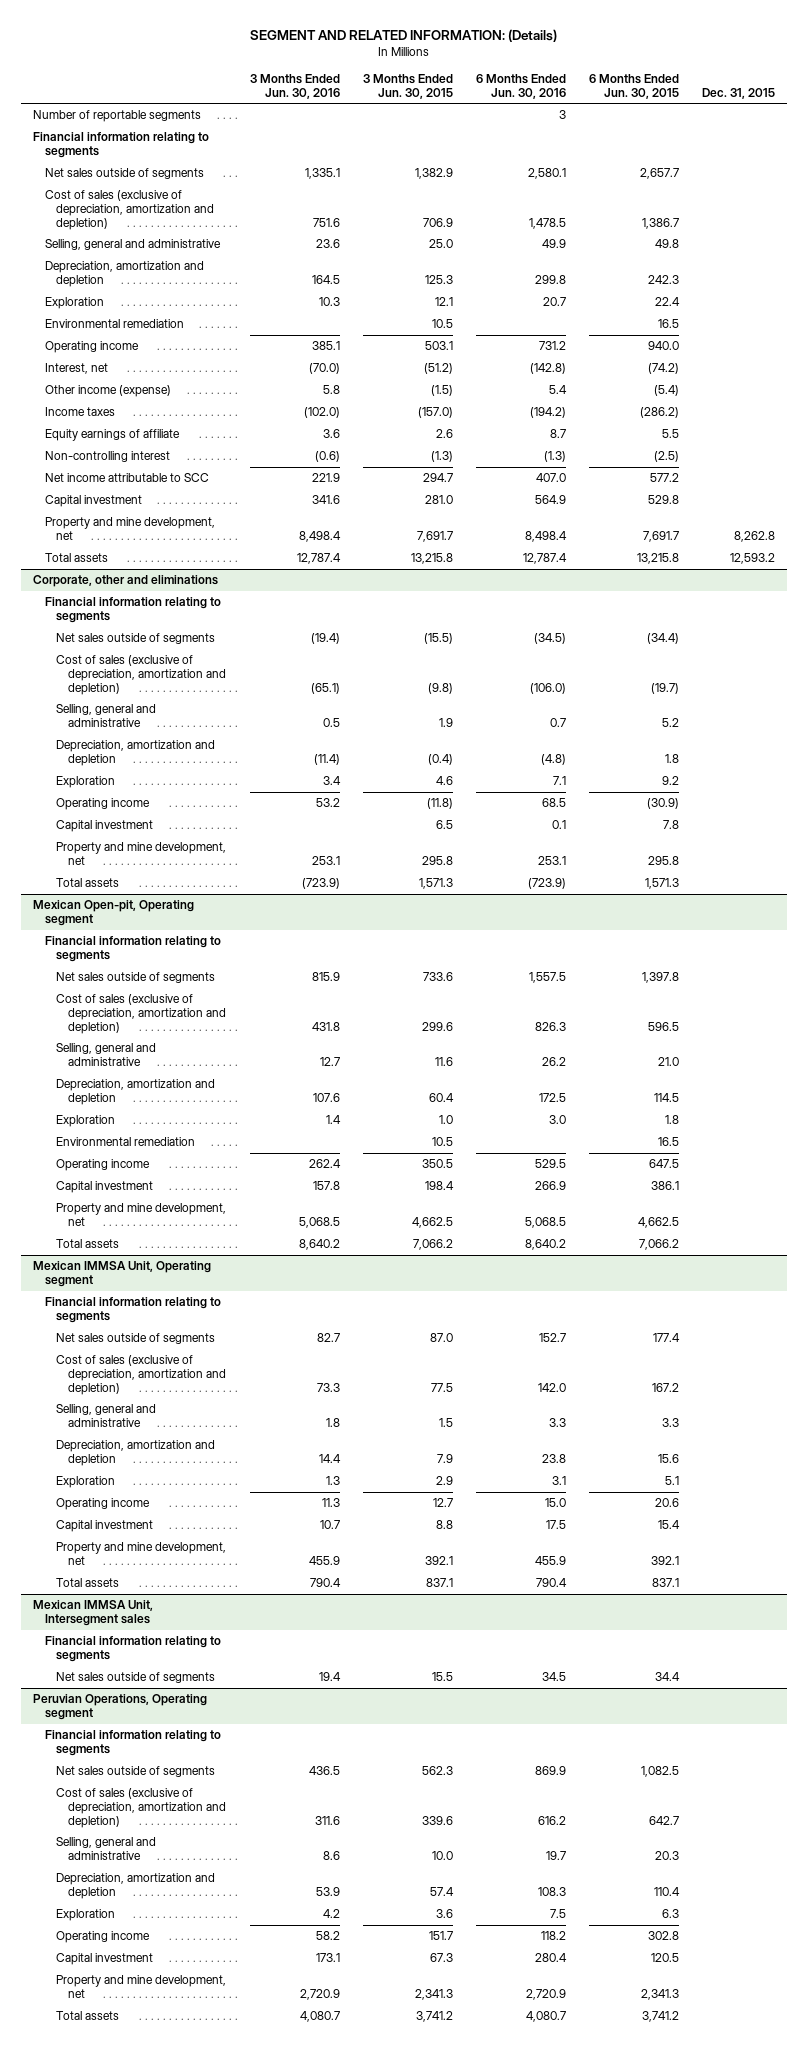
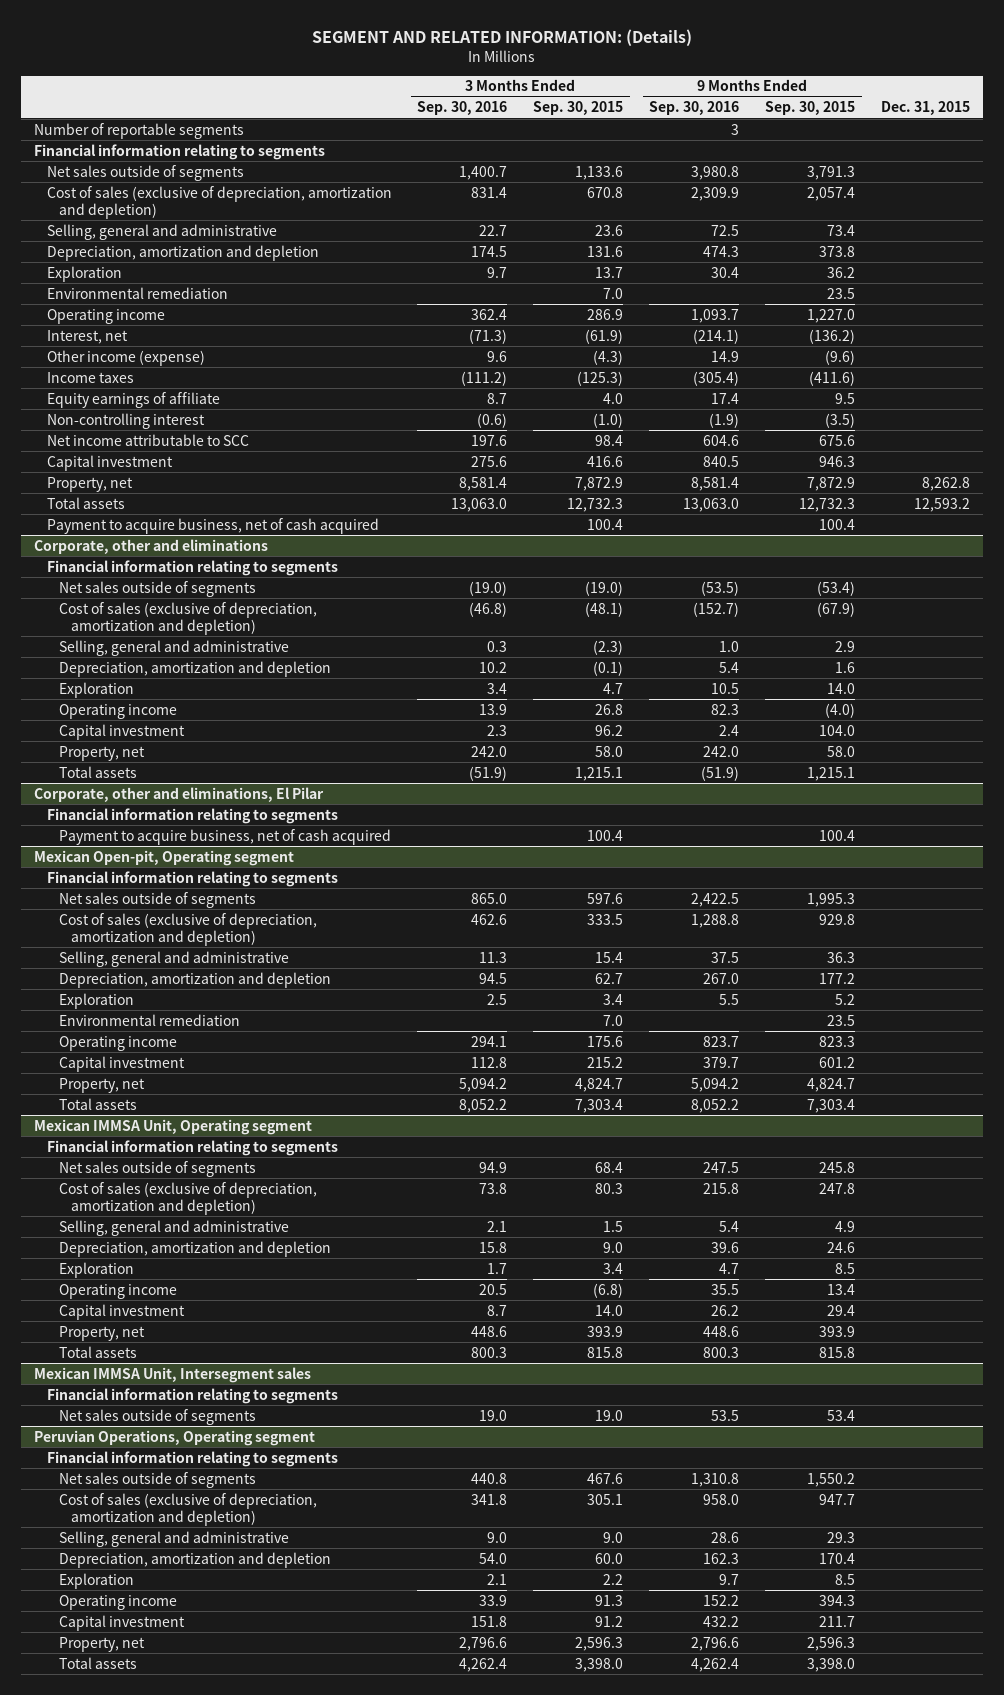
- | 3 Months Ended Jun. 30, 2016 | 3 Months Ended Jun. 30, 2015 | 6 Months Ended Jun. 30, 2016 | 6 Months Ended Jun. 30, 2015 | Dec. 31, 2015
+ | 3 Months Ended Sep. 30, 2016 | 3 Months Ended Sep. 30, 2015 | 9 Months Ended Sep. 30, 2016 | 9 Months Ended Sep. 30, 2015 | Dec. 31, 2015
- Property and mine development, net | 8,498.4 | 7,691.7 | 8,498.4 | 7,691.7 | 8,262.8
+ Property, net | 8,581.4 | 7,872.9 | 8,581.4 | 7,872.9 | 8,262.8
+ Payment to acquire business, net of cash acquired | | 100.4 | | 100.4 |
@ Corporate, other and eliminations
- Property and mine development, net | 253.1 | 295.8 | 253.1 | 295.8 |
+ Property, net | 242.0 | 58.0 | 242.0 | 58.0 |
+ Corporate, other and eliminations, El Pilar
+ Financial information relating to segments
+ Payment to acquire business, net of cash acquired | | 100.4 | | 100.4 |
@ Mexican Open-pit, Operating segment
- Property and mine development, net | 5,068.5 | 4,662.5 | 5,068.5 | 4,662.5 |
+ Property, net | 5,094.2 | 4,824.7 | 5,094.2 | 4,824.7 |
@ Mexican IMMSA Unit, Operating segment
- Property and mine development, net | 455.9 | 392.1 | 455.9 | 392.1 |
+ Property, net | 448.6 | 393.9 | 448.6 | 393.9 |
@ Peruvian Operations, Operating segment
- Property and mine development, net | 2,720.9 | 2,341.3 | 2,720.9 | 2,341.3 |
+ Property, net | 2,796.6 | 2,596.3 | 2,796.6 | 2,596.3 |

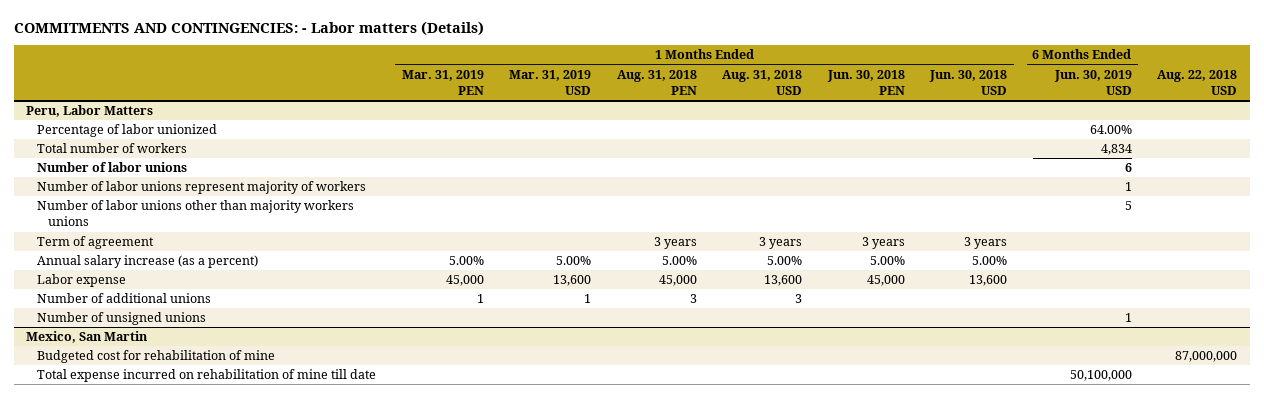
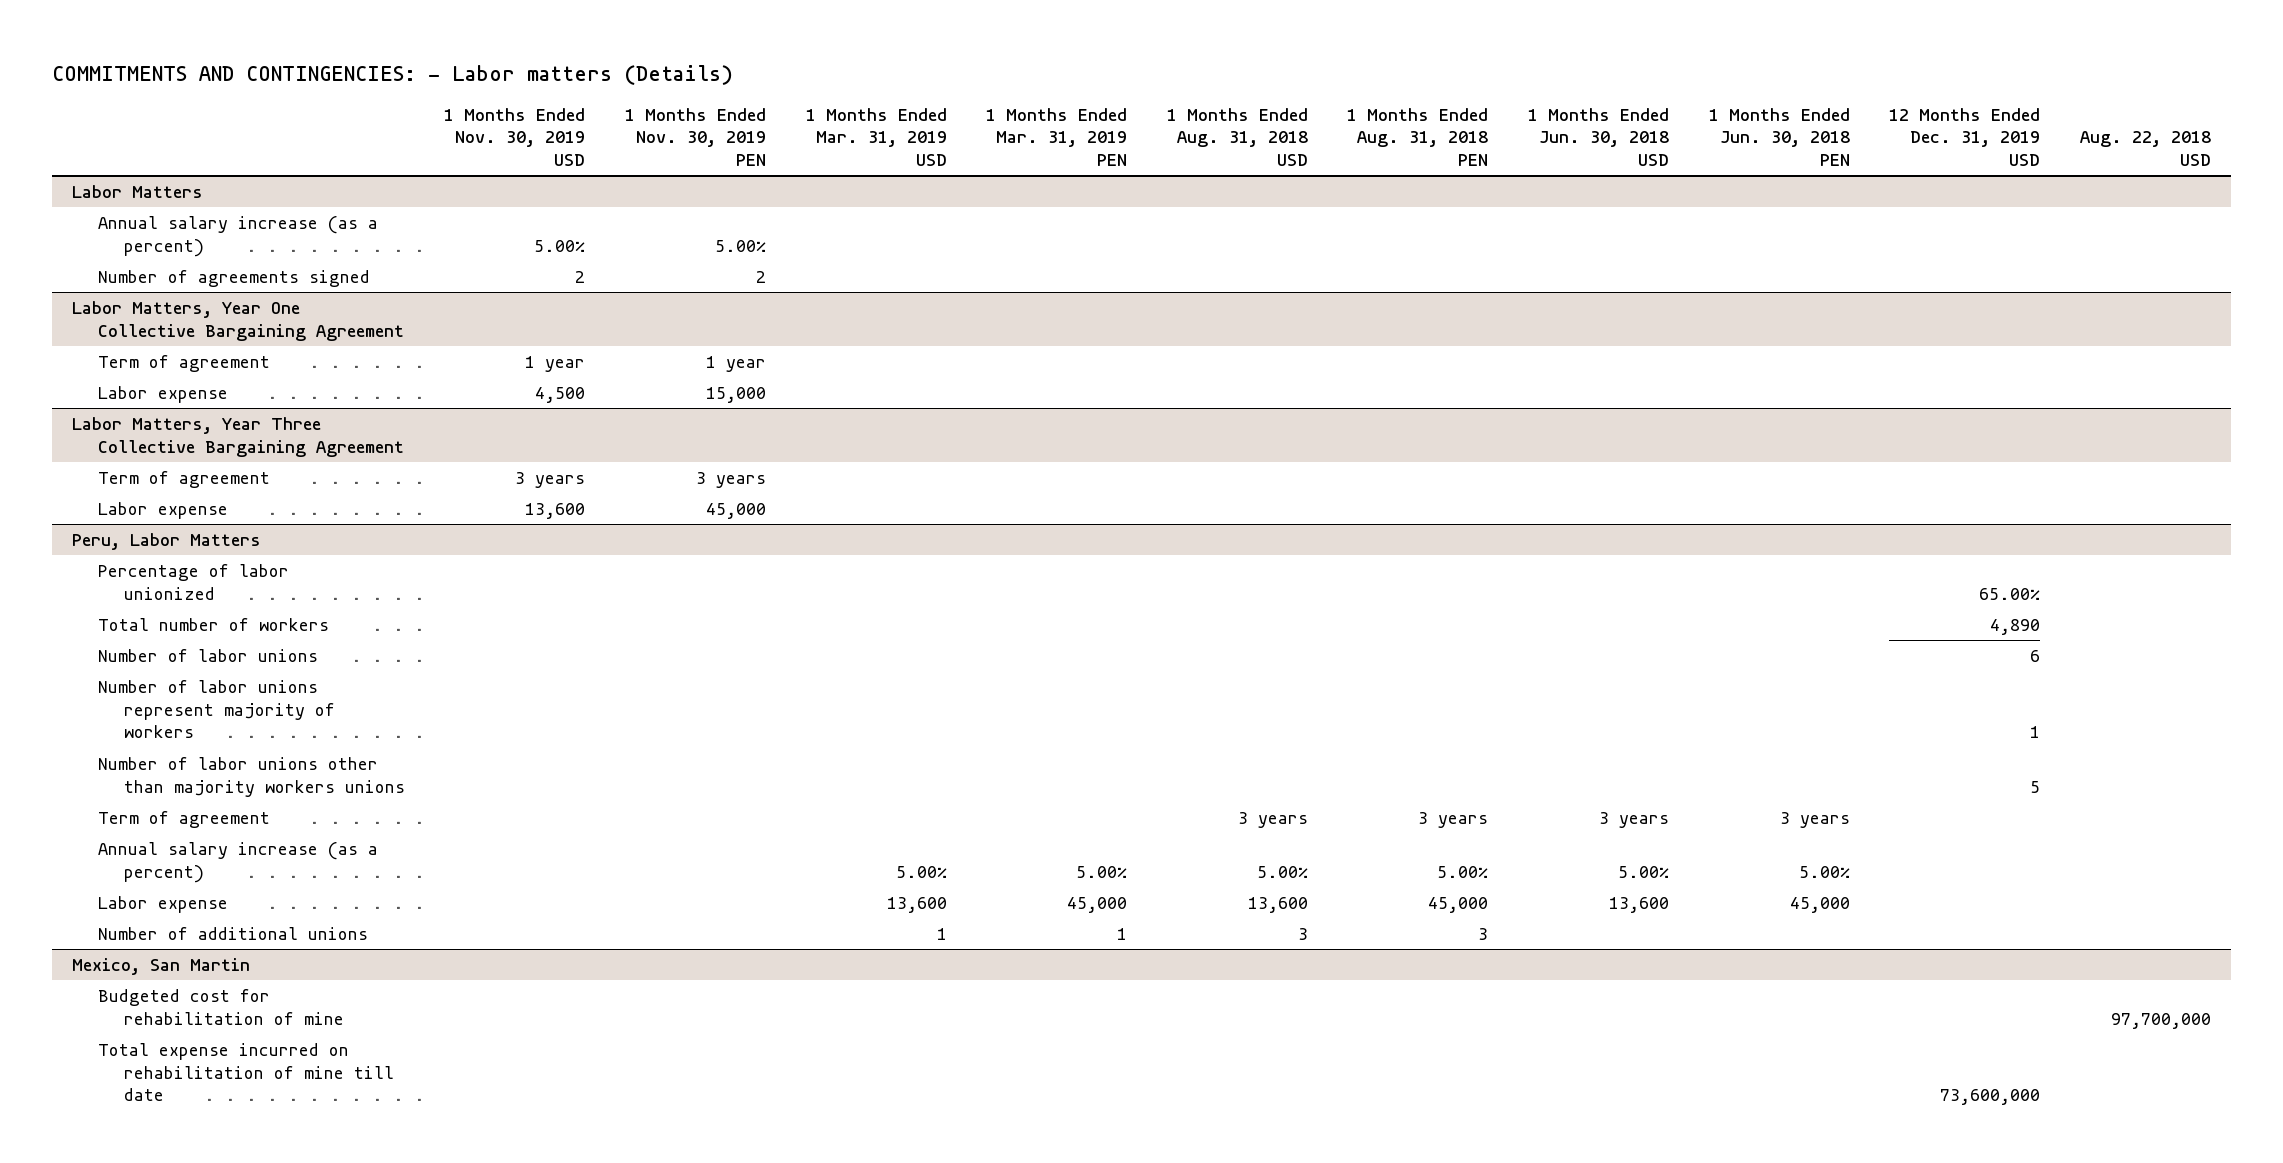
- | 1 Months Ended Mar. 31, 2019 PEN | 1 Months Ended Mar. 31, 2019 USD | 1 Months Ended Aug. 31, 2018 PEN | 1 Months Ended Aug. 31, 2018 USD | 1 Months Ended Jun. 30, 2018 PEN | 1 Months Ended Jun. 30, 2018 USD | 6 Months Ended Jun. 30, 2019 USD | Aug. 22, 2018 USD
+ | 1 Months Ended Nov. 30, 2019 USD | 1 Months Ended Nov. 30, 2019 PEN | 1 Months Ended Mar. 31, 2019 USD | 1 Months Ended Mar. 31, 2019 PEN | 1 Months Ended Aug. 31, 2018 USD | 1 Months Ended Aug. 31, 2018 PEN | 1 Months Ended Jun. 30, 2018 USD | 1 Months Ended Jun. 30, 2018 PEN | 12 Months Ended Dec. 31, 2019 USD | Aug. 22, 2018 USD
+ Labor Matters
+ Annual salary increase (as a percent) | 5.00% | 5.00% | | | | | | | |
+ Number of agreements signed | 2 | 2 | | | | | | | |
+ Labor Matters, Year One Collective Bargaining Agreement
+ Term of agreement | 1 year | 1 year | | | | | | | |
+ Labor expense | 4,500 | 15,000 | | | | | | | |
+ Labor Matters, Year Three Collective Bargaining Agreement
+ Term of agreement | 3 years | 3 years | | | | | | | |
+ Labor expense | 13,600 | 45,000 | | | | | | | |
@ Peru, Labor Matters
- Number of unsigned unions | | | | | | | 1 |
@ Mexico, San Martin
- Budgeted cost for rehabilitation of mine | | | | | | | | 87,000,000
+ Budgeted cost for rehabilitation of mine | | | | | | | | | | 97,700,000

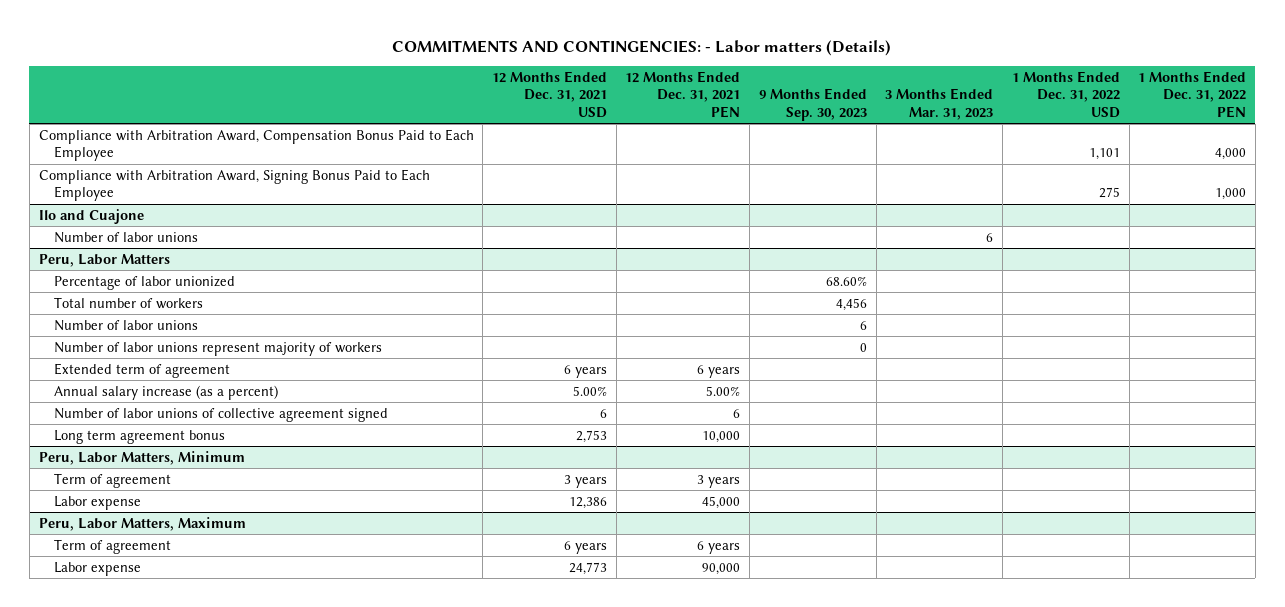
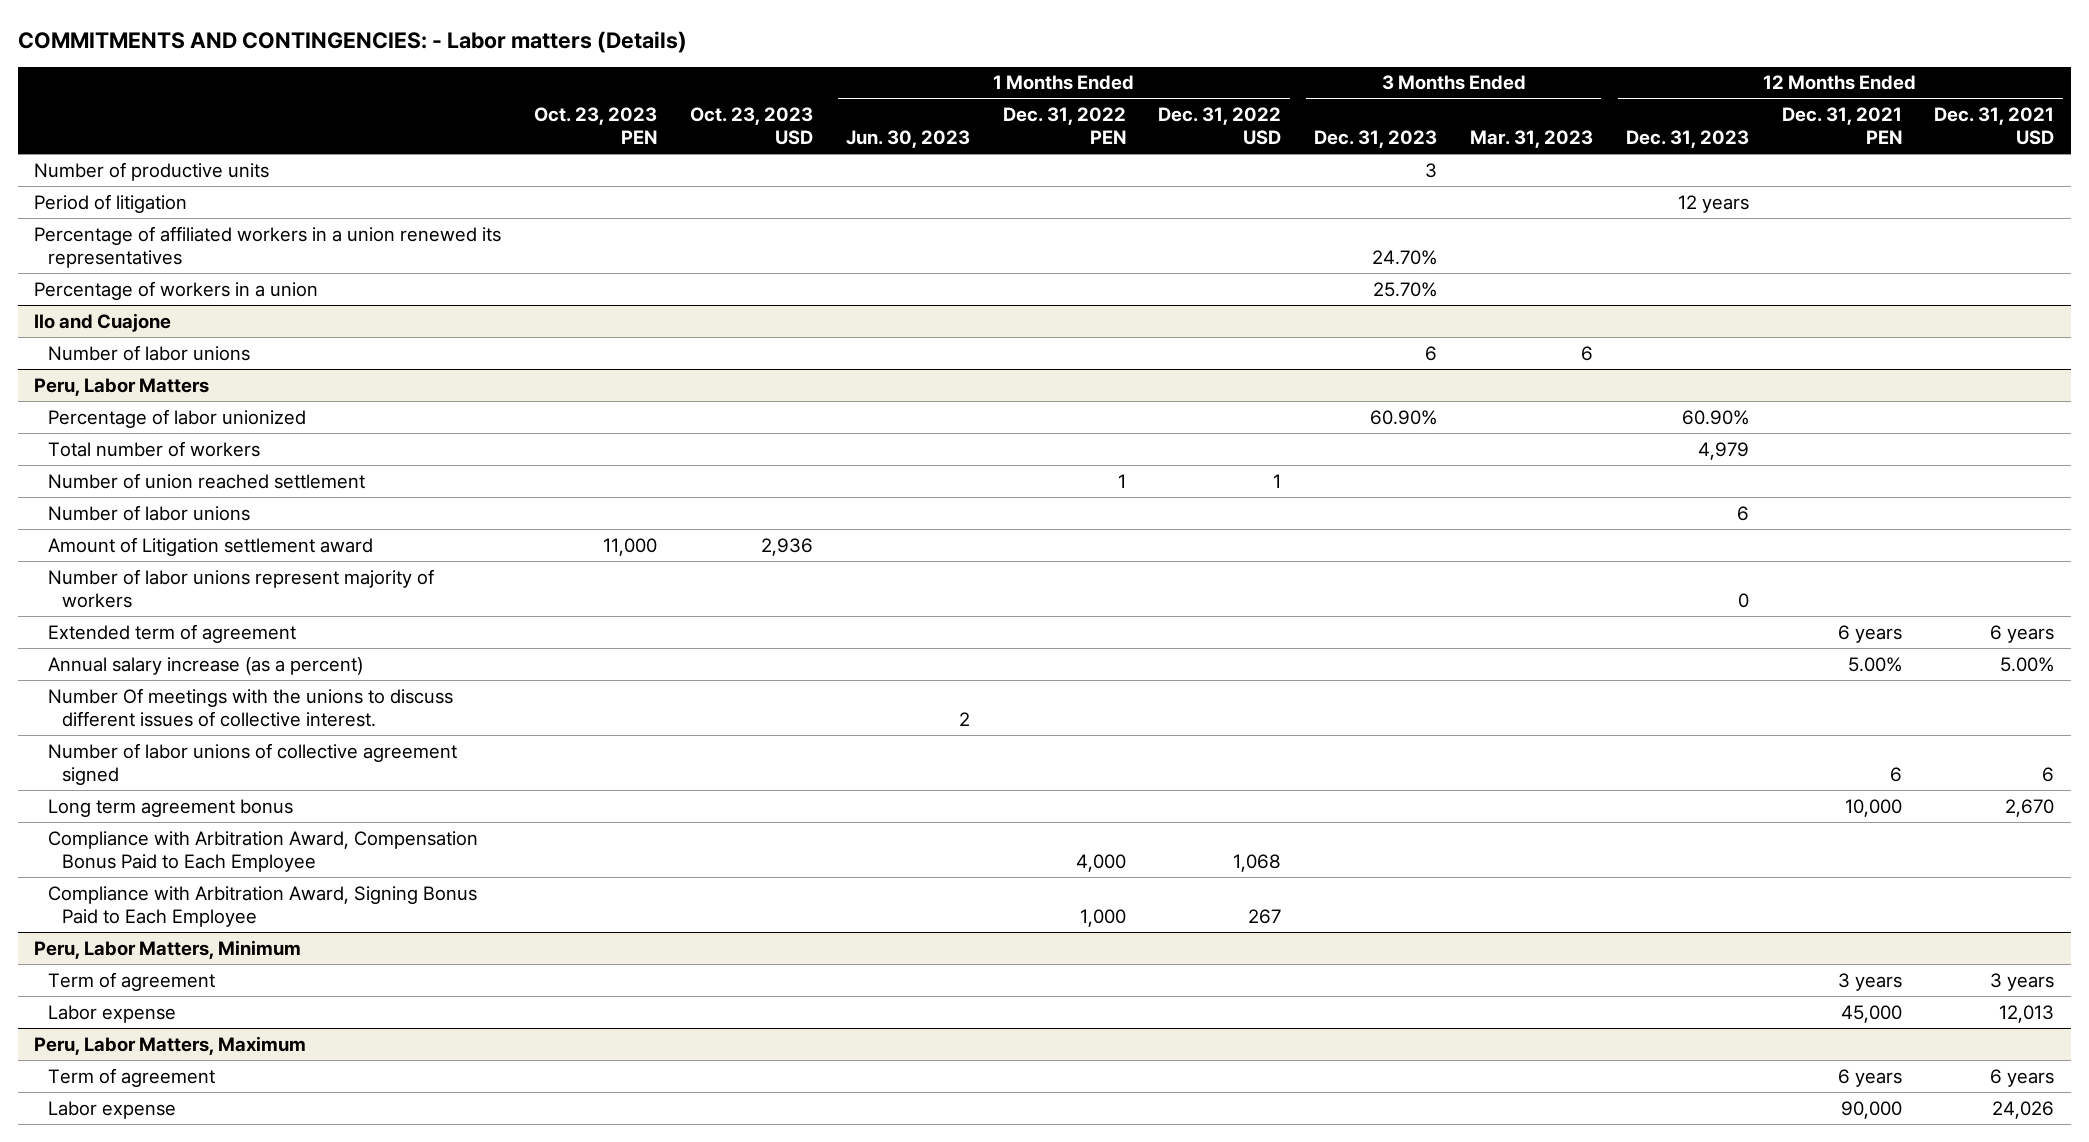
- | 12 Months Ended Dec. 31, 2021 USD | 12 Months Ended Dec. 31, 2021 PEN | 9 Months Ended Sep. 30, 2023 | 3 Months Ended Mar. 31, 2023 | 1 Months Ended Dec. 31, 2022 USD | 1 Months Ended Dec. 31, 2022 PEN
+ | Oct. 23, 2023 PEN | Oct. 23, 2023 USD | 1 Months Ended Jun. 30, 2023 | 1 Months Ended Dec. 31, 2022 PEN | 1 Months Ended Dec. 31, 2022 USD | 3 Months Ended Dec. 31, 2023 | 3 Months Ended Mar. 31, 2023 | 12 Months Ended Dec. 31, 2023 | 12 Months Ended Dec. 31, 2021 PEN | 12 Months Ended Dec. 31, 2021 USD
- Compliance with Arbitration Award, Compensation Bonus Paid to Each Employee | | | | | 1,101 | 4,000
- Compliance with Arbitration Award, Signing Bonus Paid to Each Employee | | | | | 275 | 1,000
+ Number of productive units | | | | | | 3 | | | |
+ Period of litigation | | | | | | | | 12 years | |
+ Percentage of affiliated workers in a union renewed its representatives | | | | | | 24.70% | | | |
+ Percentage of workers in a union | | | | | | 25.70% | | | |
@ Peru, Labor Matters
+ Number of union reached settlement | | | | 1 | 1 | | | | |
+ Amount of Litigation settlement award | 11,000 | 2,936 | | | | | | | |
+ Number Of meetings with the unions to discuss different issues of collective interest. | | | 2 | | | | | | |
- Long term agreement bonus | 2,753 | 10,000 | | | |
+ Long term agreement bonus | | | | | | | | | 10,000 | 2,670
+ Compliance with Arbitration Award, Compensation Bonus Paid to Each Employee | | | | 4,000 | 1,068 | | | | |
+ Compliance with Arbitration Award, Signing Bonus Paid to Each Employee | | | | 1,000 | 267 | | | | |
@ Peru, Labor Matters, Minimum
- Labor expense | 12,386 | 45,000 | | | |
+ Labor expense | | | | | | | | | 45,000 | 12,013
@ Peru, Labor Matters, Maximum
- Labor expense | 24,773 | 90,000 | | | |
+ Labor expense | | | | | | | | | 90,000 | 24,026

